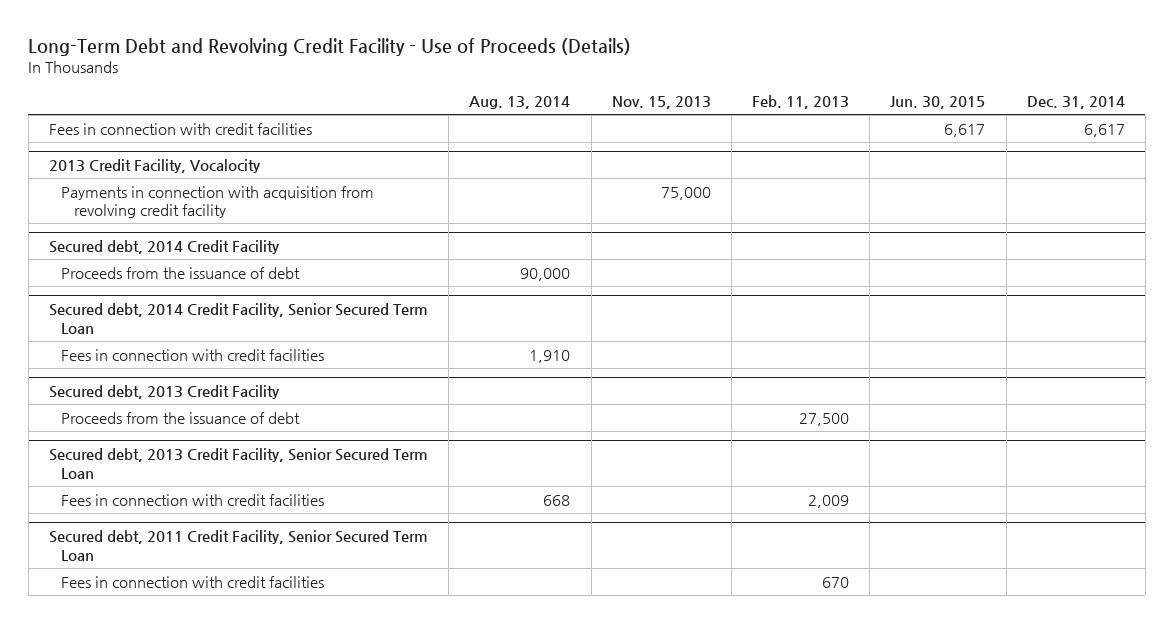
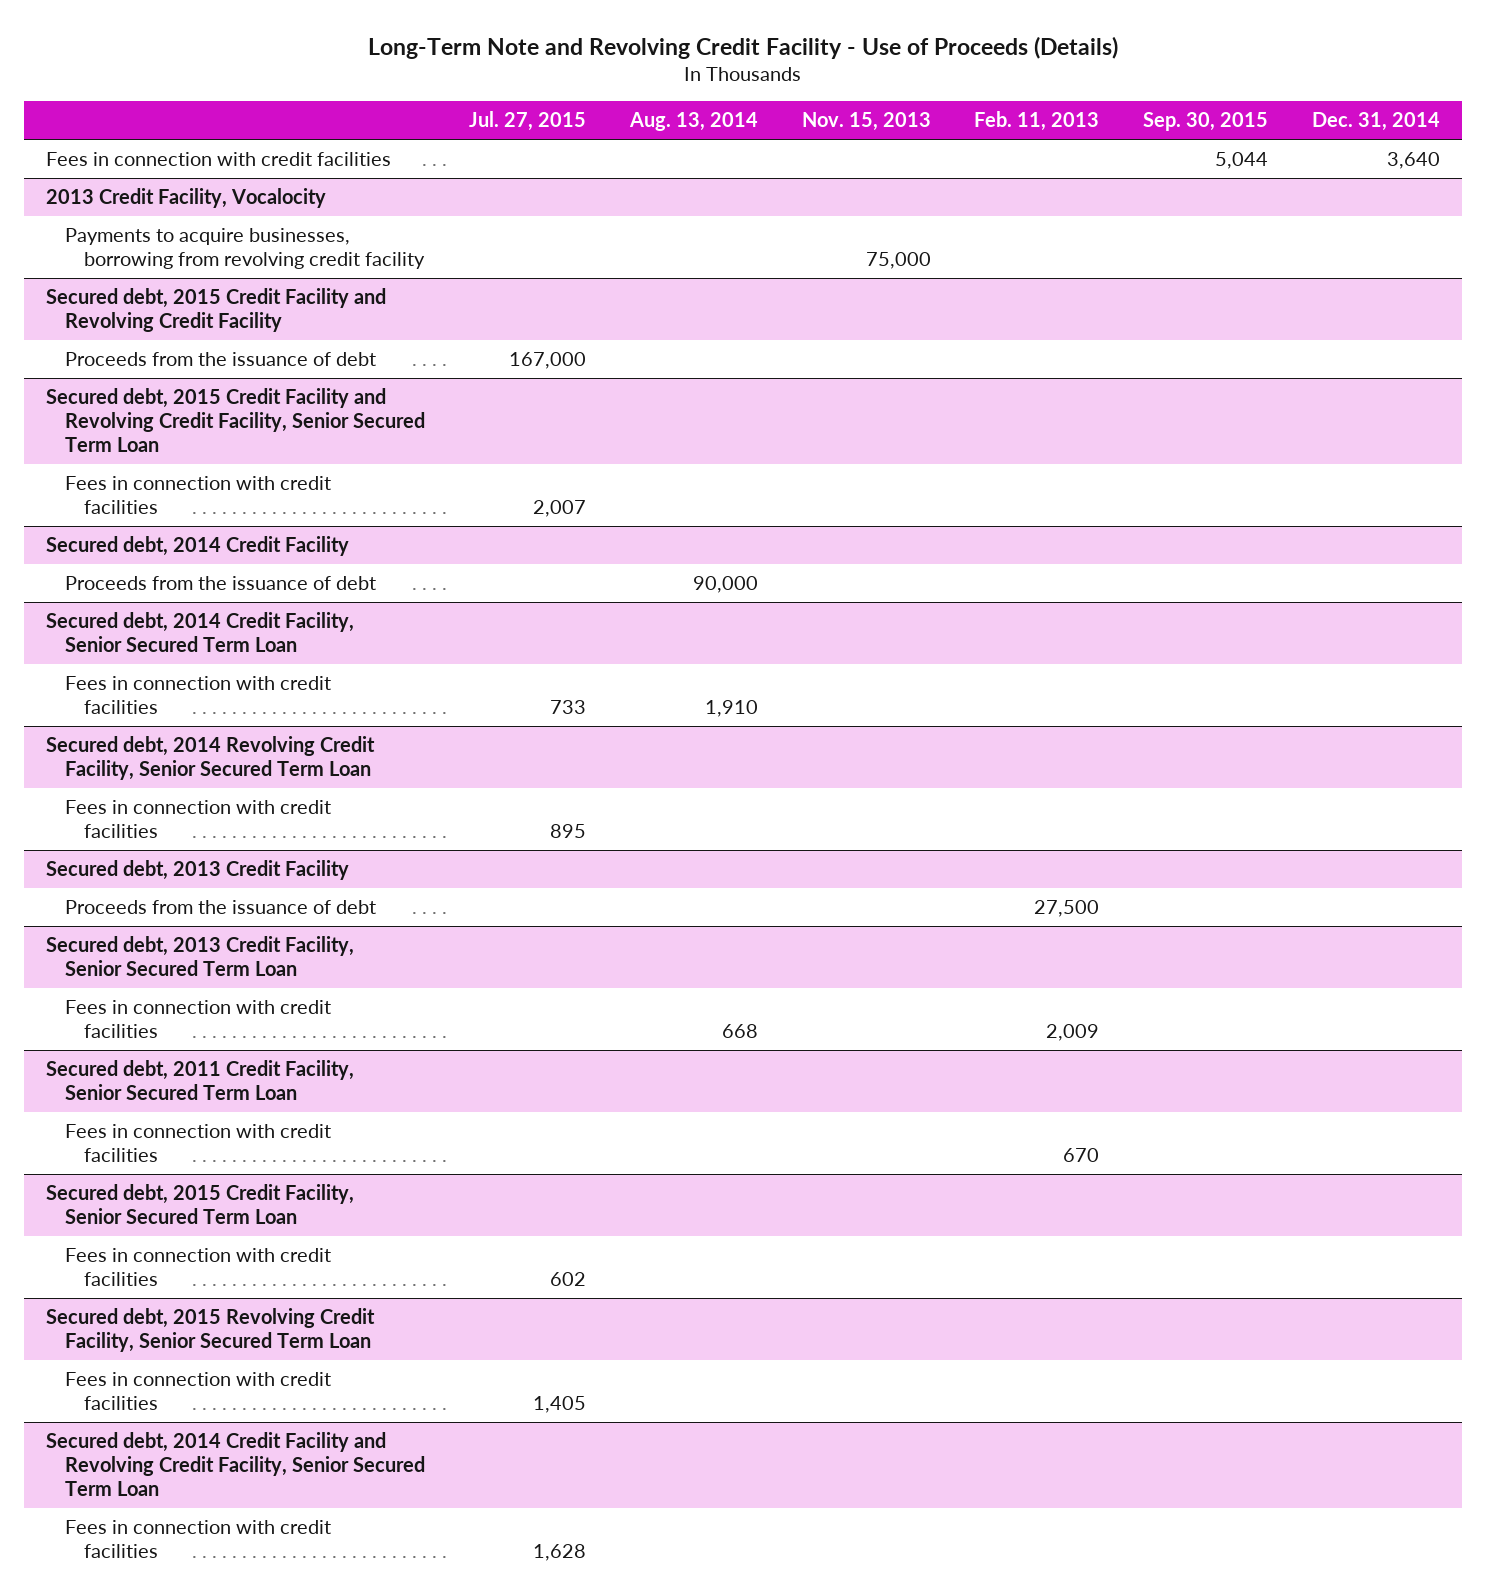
- Long-Term Debt and Revolving Credit Facility - Use of Proceeds (Details)
+ Long-Term Note and Revolving Credit Facility - Use of Proceeds (Details)
- | Aug. 13, 2014 | Nov. 15, 2013 | Feb. 11, 2013 | Jun. 30, 2015 | Dec. 31, 2014
+ | Jul. 27, 2015 | Aug. 13, 2014 | Nov. 15, 2013 | Feb. 11, 2013 | Sep. 30, 2015 | Dec. 31, 2014
- Fees in connection with credit facilities | | | | 6,617 | 6,617
+ Fees in connection with credit facilities | | | | | 5,044 | 3,640
@ 2013 Credit Facility, Vocalocity
- Payments in connection with acquisition from revolving credit facility | | 75,000 | | |
+ Payments to acquire businesses, borrowing from revolving credit facility | | | 75,000 | | |
+ Secured debt, 2015 Credit Facility and Revolving Credit Facility
+ Proceeds from the issuance of debt | 167,000 | | | | |
+ Secured debt, 2015 Credit Facility and Revolving Credit Facility, Senior Secured Term Loan
+ Fees in connection with credit facilities | 2,007 | | | | |
+ Secured debt, 2014 Revolving Credit Facility, Senior Secured Term Loan
+ Fees in connection with credit facilities | 895 | | | | |
+ Secured debt, 2015 Credit Facility, Senior Secured Term Loan
+ Fees in connection with credit facilities | 602 | | | | |
+ Secured debt, 2015 Revolving Credit Facility, Senior Secured Term Loan
+ Fees in connection with credit facilities | 1,405 | | | | |
+ Secured debt, 2014 Credit Facility and Revolving Credit Facility, Senior Secured Term Loan
+ Fees in connection with credit facilities | 1,628 | | | | |

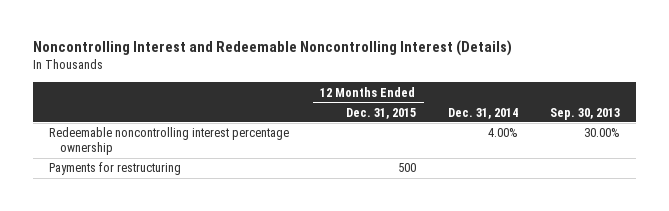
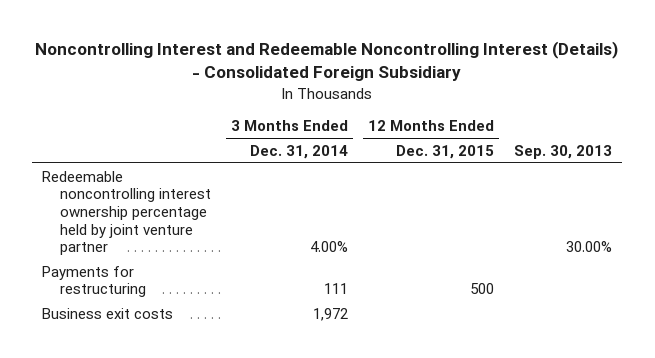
- Noncontrolling Interest and Redeemable Noncontrolling Interest (Details)
+ Noncontrolling Interest and Redeemable Noncontrolling Interest (Details) - Consolidated Foreign Subsidiary
- | 12 Months Ended Dec. 31, 2015 | Dec. 31, 2014 | Sep. 30, 2013
+ | 3 Months Ended Dec. 31, 2014 | 12 Months Ended Dec. 31, 2015 | Sep. 30, 2013
- Redeemable noncontrolling interest percentage ownership | | 4.00% | 30.00%
+ Redeemable noncontrolling interest ownership percentage held by joint venture partner | 4.00% | | 30.00%
+ Business exit costs | 1,972 | |

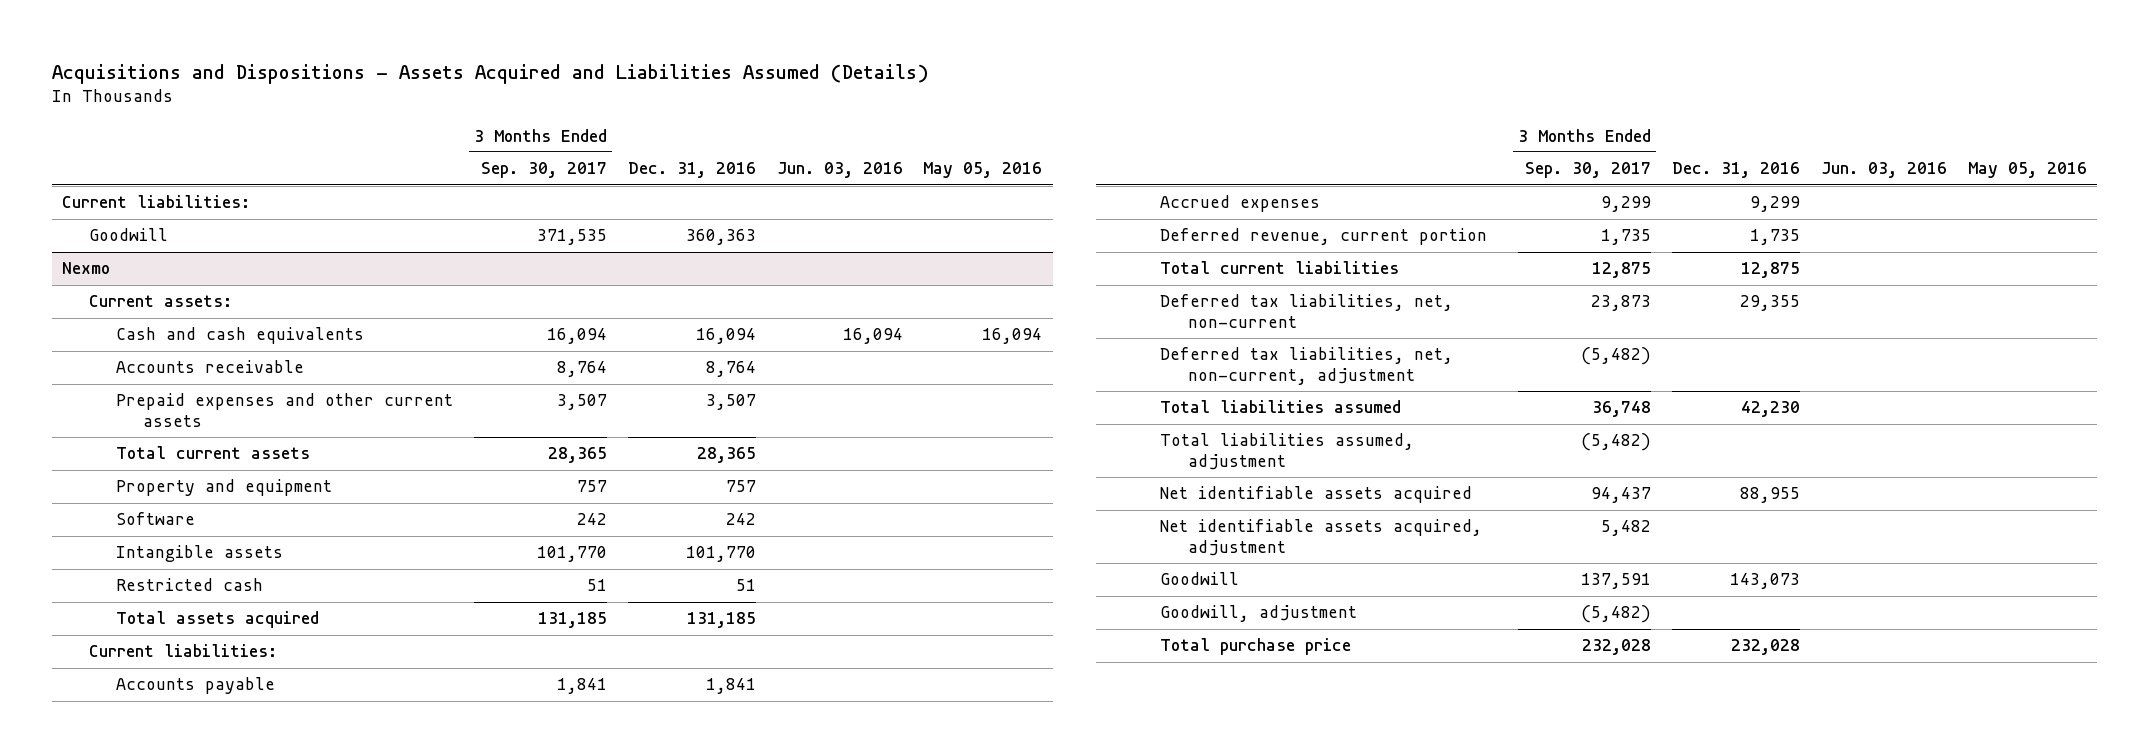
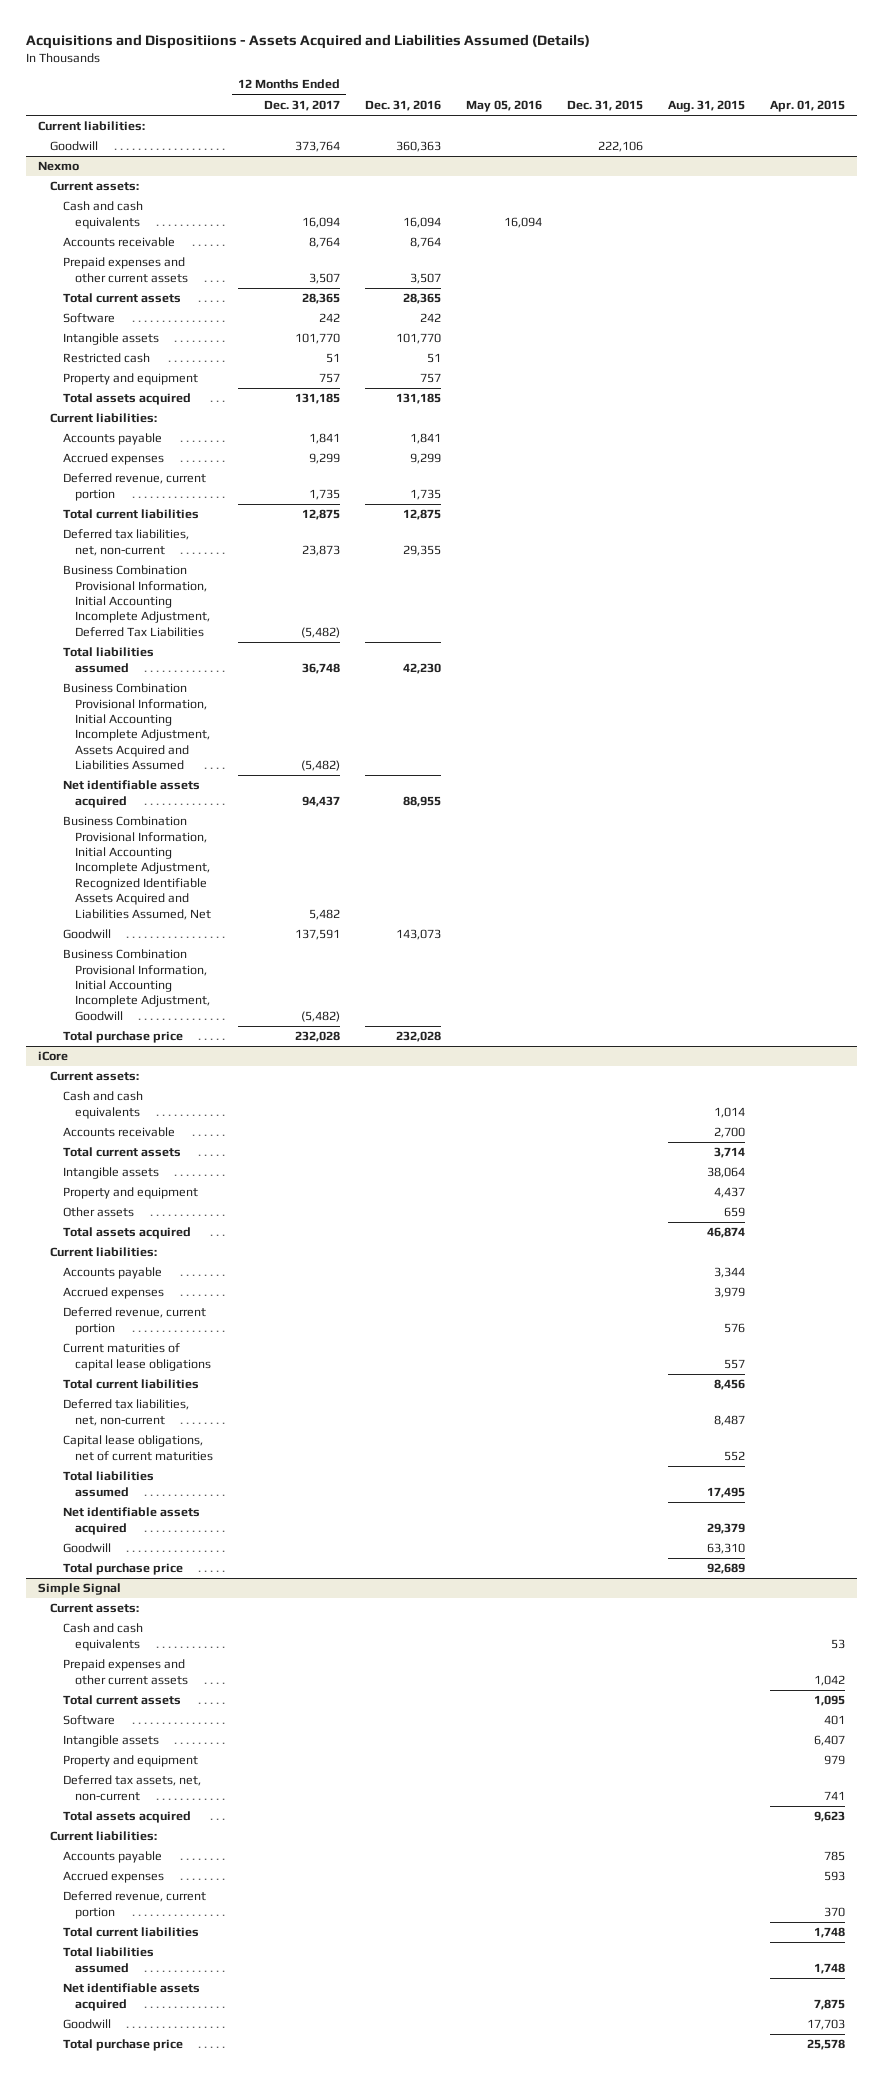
- Acquisitions and Dispositions - Assets Acquired and Liabilities Assumed (Details)
+ Acquisitions and Dispositiions - Assets Acquired and Liabilities Assumed (Details)
- | 3 Months Ended Sep. 30, 2017 | Dec. 31, 2016 | Jun. 03, 2016 | May 05, 2016
+ | 12 Months Ended Dec. 31, 2017 | Dec. 31, 2016 | May 05, 2016 | Dec. 31, 2015 | Aug. 31, 2015 | Apr. 01, 2015
@ Nexmo
moved down: Property and equipment | 757 | 757 | | | |
- Deferred tax liabilities, net, non-current, adjustment | (5,482) | | |
+ Business Combination Provisional Information, Initial Accounting Incomplete Adjustment, Deferred Tax Liabilities | (5,482) | | | | |
- Total liabilities assumed, adjustment | (5,482) | | |
+ Business Combination Provisional Information, Initial Accounting Incomplete Adjustment, Assets Acquired and Liabilities Assumed | (5,482) | | | | |
- Net identifiable assets acquired, adjustment | 5,482 | | |
+ Business Combination Provisional Information, Initial Accounting Incomplete Adjustment, Recognized Identifiable Assets Acquired and Liabilities Assumed, Net | 5,482 | | | | |
- Goodwill, adjustment | (5,482) | | |
+ Business Combination Provisional Information, Initial Accounting Incomplete Adjustment, Goodwill | (5,482) | | | | |
+ iCore
+ Current assets:
+ Cash and cash equivalents | | | | | 1,014 |
+ Accounts receivable | | | | | 2,700 |
+ Total current assets | | | | | 3,714 |
+ Intangible assets | | | | | 38,064 |
+ Property and equipment | | | | | 4,437 |
+ Other assets | | | | | 659 |
+ Total assets acquired | | | | | 46,874 |
+ Current liabilities:
+ Accounts payable | | | | | 3,344 |
+ Accrued expenses | | | | | 3,979 |
+ Deferred revenue, current portion | | | | | 576 |
+ Current maturities of capital lease obligations | | | | | 557 |
+ Total current liabilities | | | | | 8,456 |
+ Deferred tax liabilities, net, non-current | | | | | 8,487 |
+ Capital lease obligations, net of current maturities | | | | | 552 |
+ Total liabilities assumed | | | | | 17,495 |
+ Net identifiable assets acquired | | | | | 29,379 |
+ Goodwill | | | | | 63,310 |
+ Total purchase price | | | | | 92,689 |
+ Simple Signal
+ Current assets:
+ Cash and cash equivalents | | | | | | 53
+ Prepaid expenses and other current assets | | | | | | 1,042
+ Total current assets | | | | | | 1,095
+ Software | | | | | | 401
+ Intangible assets | | | | | | 6,407
+ Property and equipment | | | | | | 979
+ Deferred tax assets, net, non-current | | | | | | 741
+ Total assets acquired | | | | | | 9,623
+ Current liabilities:
+ Accounts payable | | | | | | 785
+ Accrued expenses | | | | | | 593
+ Deferred revenue, current portion | | | | | | 370
+ Total current liabilities | | | | | | 1,748
+ Total liabilities assumed | | | | | | 1,748
+ Net identifiable assets acquired | | | | | | 7,875
+ Goodwill | | | | | | 17,703
+ Total purchase price | | | | | | 25,578

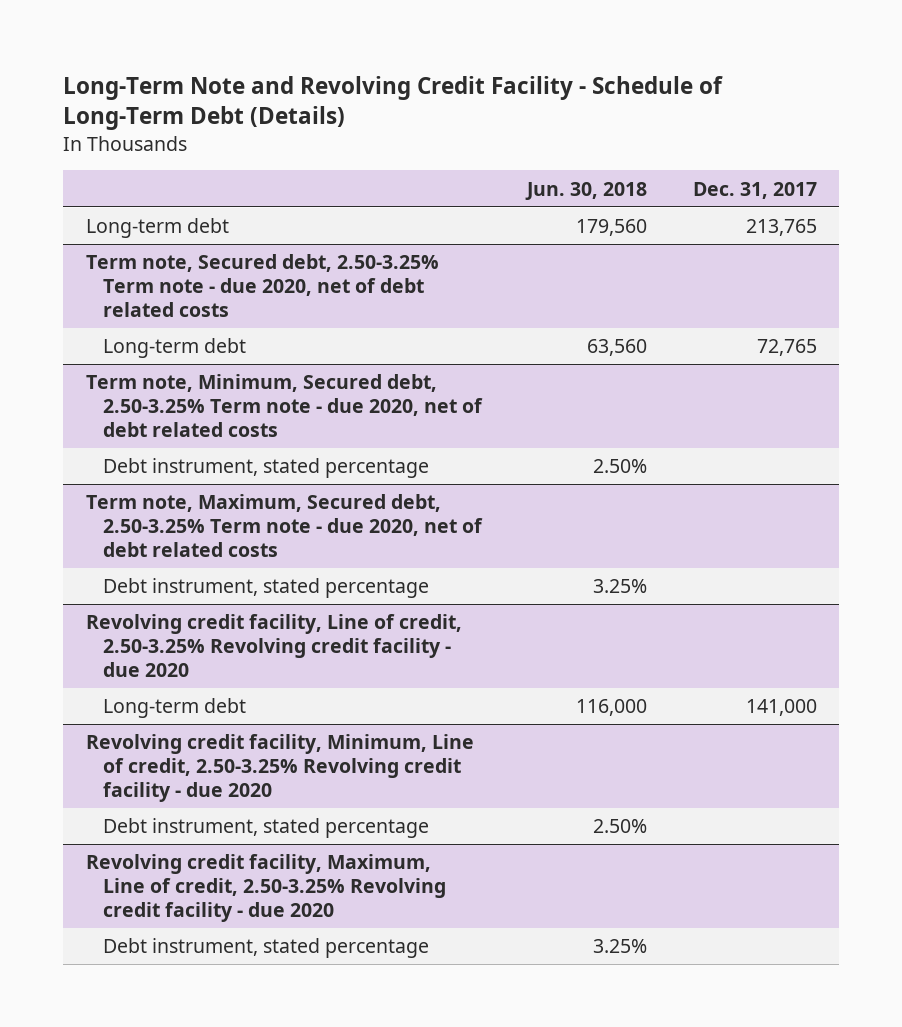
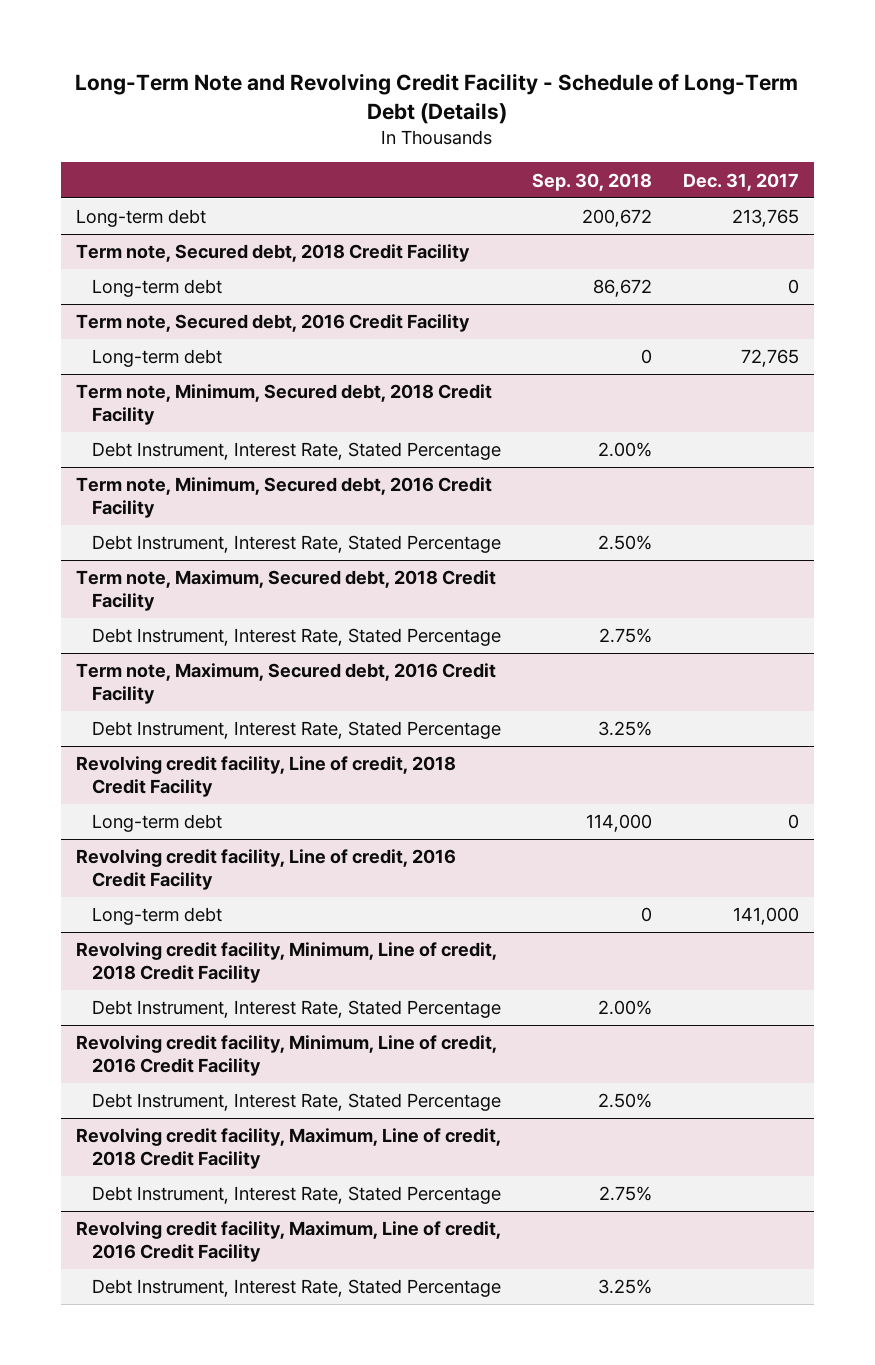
- | Jun. 30, 2018 | Dec. 31, 2017
+ | Sep. 30, 2018 | Dec. 31, 2017
- Term note, Secured debt, 2.50-3.25% Term note - due 2020, net of debt related costs
+ Term note, Secured debt, 2018 Credit Facility
+ Long-term debt | 86,672 | 0
+ Term note, Secured debt, 2016 Credit Facility
- Term note, Minimum, Secured debt, 2.50-3.25% Term note - due 2020, net of debt related costs
- Debt instrument, stated percentage | 2.50% |
- Term note, Maximum, Secured debt, 2.50-3.25% Term note - due 2020, net of debt related costs
- Debt instrument, stated percentage | 3.25% |
- Revolving credit facility, Line of credit, 2.50-3.25% Revolving credit facility - due 2020
+ Term note, Minimum, Secured debt, 2018 Credit Facility
+ Debt Instrument, Interest Rate, Stated Percentage | 2.00% |
+ Term note, Minimum, Secured debt, 2016 Credit Facility
+ Debt Instrument, Interest Rate, Stated Percentage | 2.50% |
+ Term note, Maximum, Secured debt, 2018 Credit Facility
+ Debt Instrument, Interest Rate, Stated Percentage | 2.75% |
+ Term note, Maximum, Secured debt, 2016 Credit Facility
+ Debt Instrument, Interest Rate, Stated Percentage | 3.25% |
+ Revolving credit facility, Line of credit, 2018 Credit Facility
+ Long-term debt | 114,000 | 0
+ Revolving credit facility, Line of credit, 2016 Credit Facility
- Revolving credit facility, Minimum, Line of credit, 2.50-3.25% Revolving credit facility - due 2020
- Debt instrument, stated percentage | 2.50% |
- Revolving credit facility, Maximum, Line of credit, 2.50-3.25% Revolving credit facility - due 2020
- Debt instrument, stated percentage | 3.25% |
+ Revolving credit facility, Minimum, Line of credit, 2018 Credit Facility
+ Debt Instrument, Interest Rate, Stated Percentage | 2.00% |
+ Revolving credit facility, Minimum, Line of credit, 2016 Credit Facility
+ Debt Instrument, Interest Rate, Stated Percentage | 2.50% |
+ Revolving credit facility, Maximum, Line of credit, 2018 Credit Facility
+ Debt Instrument, Interest Rate, Stated Percentage | 2.75% |
+ Revolving credit facility, Maximum, Line of credit, 2016 Credit Facility
+ Debt Instrument, Interest Rate, Stated Percentage | 3.25% |

